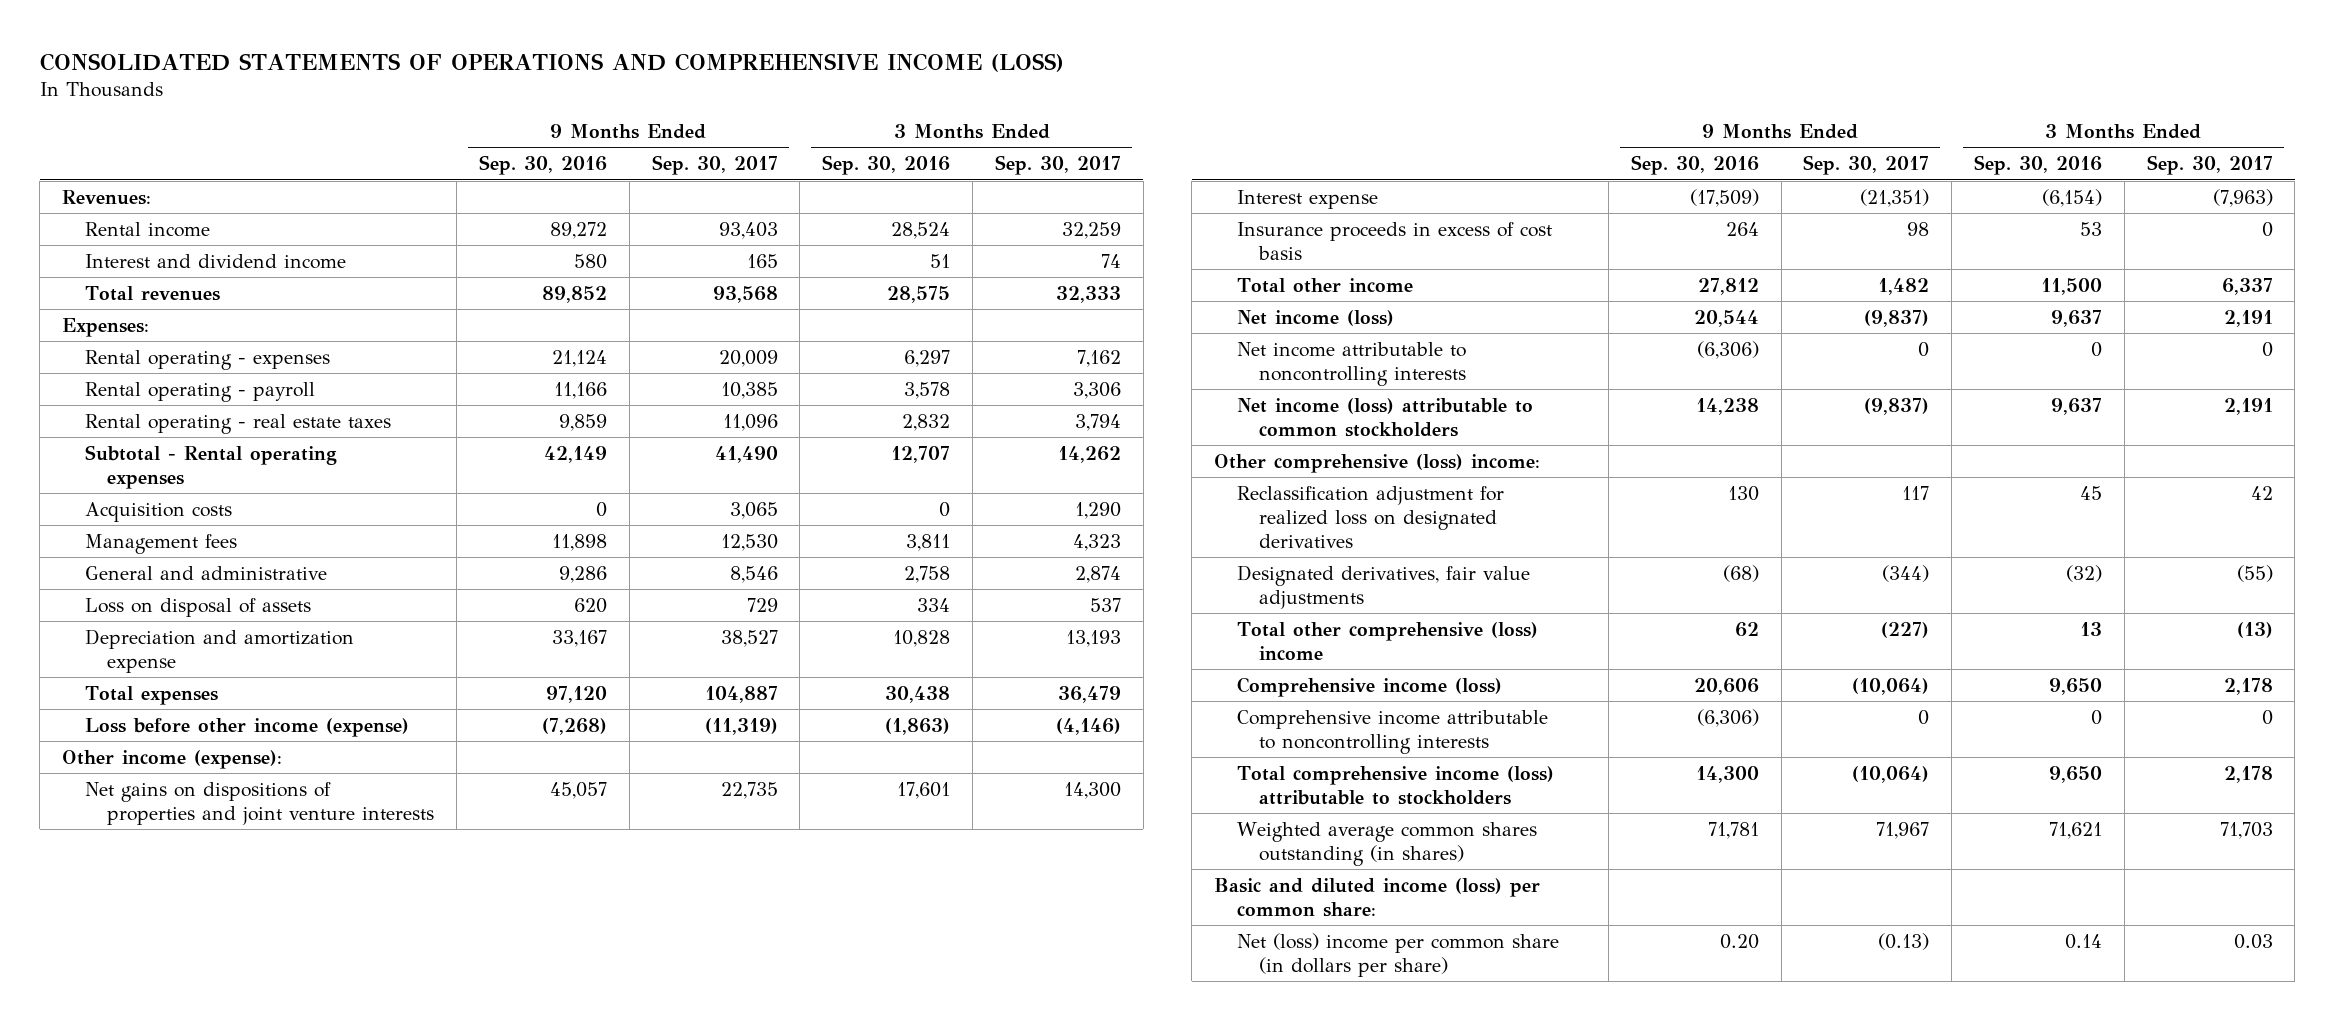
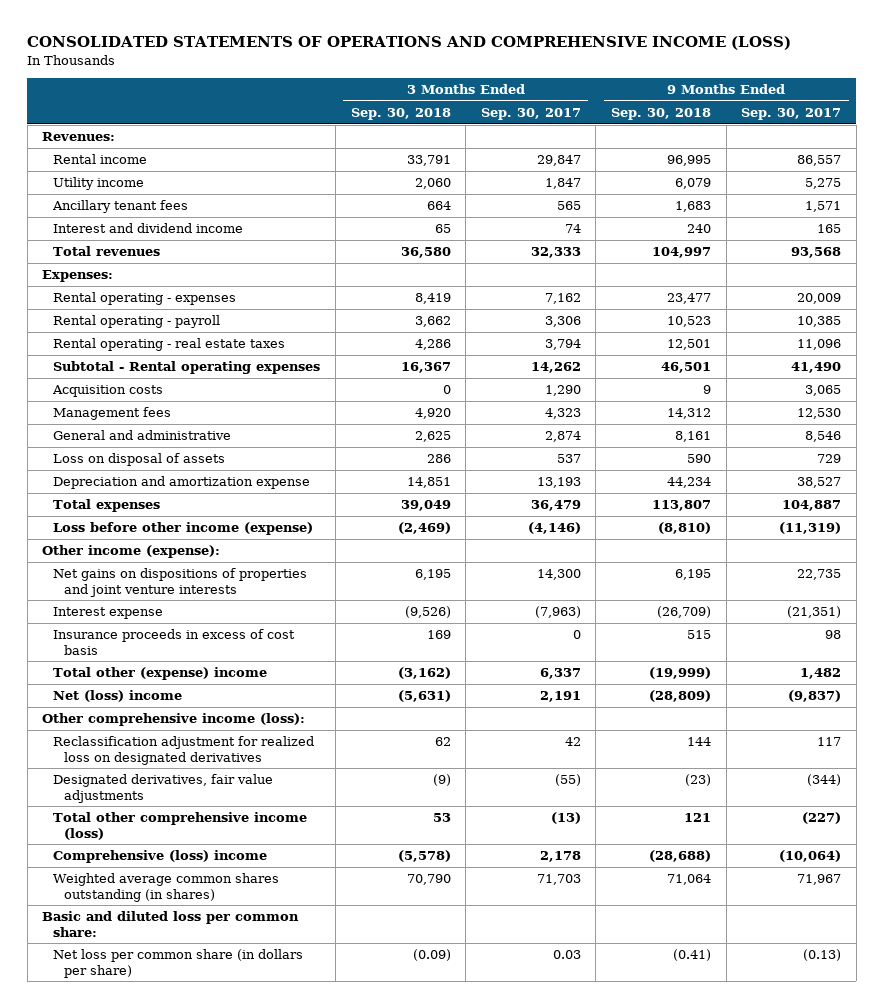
- | 9 Months Ended Sep. 30, 2016 | 9 Months Ended Sep. 30, 2017 | 3 Months Ended Sep. 30, 2016 | 3 Months Ended Sep. 30, 2017
+ | 3 Months Ended Sep. 30, 2018 | 3 Months Ended Sep. 30, 2017 | 9 Months Ended Sep. 30, 2018 | 9 Months Ended Sep. 30, 2017
- Rental income | 89,272 | 93,403 | 28,524 | 32,259
+ Rental income | 33,791 | 29,847 | 96,995 | 86,557
+ Utility income | 2,060 | 1,847 | 6,079 | 5,275
+ Ancillary tenant fees | 664 | 565 | 1,683 | 1,571
- Total other income | 27,812 | 1,482 | 11,500 | 6,337
- Net income (loss) | 20,544 | (9,837) | 9,637 | 2,191
- Net income attributable to noncontrolling interests | (6,306) | 0 | 0 | 0
- Net income (loss) attributable to common stockholders | 14,238 | (9,837) | 9,637 | 2,191
- Other comprehensive (loss) income:
+ Total other (expense) income | (3,162) | 6,337 | (19,999) | 1,482
+ Net (loss) income | (5,631) | 2,191 | (28,809) | (9,837)
+ Other comprehensive income (loss):
- Total other comprehensive (loss) income | 62 | (227) | 13 | (13)
- Comprehensive income (loss) | 20,606 | (10,064) | 9,650 | 2,178
- Comprehensive income attributable to noncontrolling interests | (6,306) | 0 | 0 | 0
- Total comprehensive income (loss) attributable to stockholders | 14,300 | (10,064) | 9,650 | 2,178
+ Total other comprehensive income (loss) | 53 | (13) | 121 | (227)
+ Comprehensive (loss) income | (5,578) | 2,178 | (28,688) | (10,064)
- Basic and diluted income (loss) per common share:
- Net (loss) income per common share (in dollars per share) | 0.20 | (0.13) | 0.14 | 0.03
+ Basic and diluted loss per common share:
+ Net loss per common share (in dollars per share) | (0.09) | 0.03 | (0.41) | (0.13)

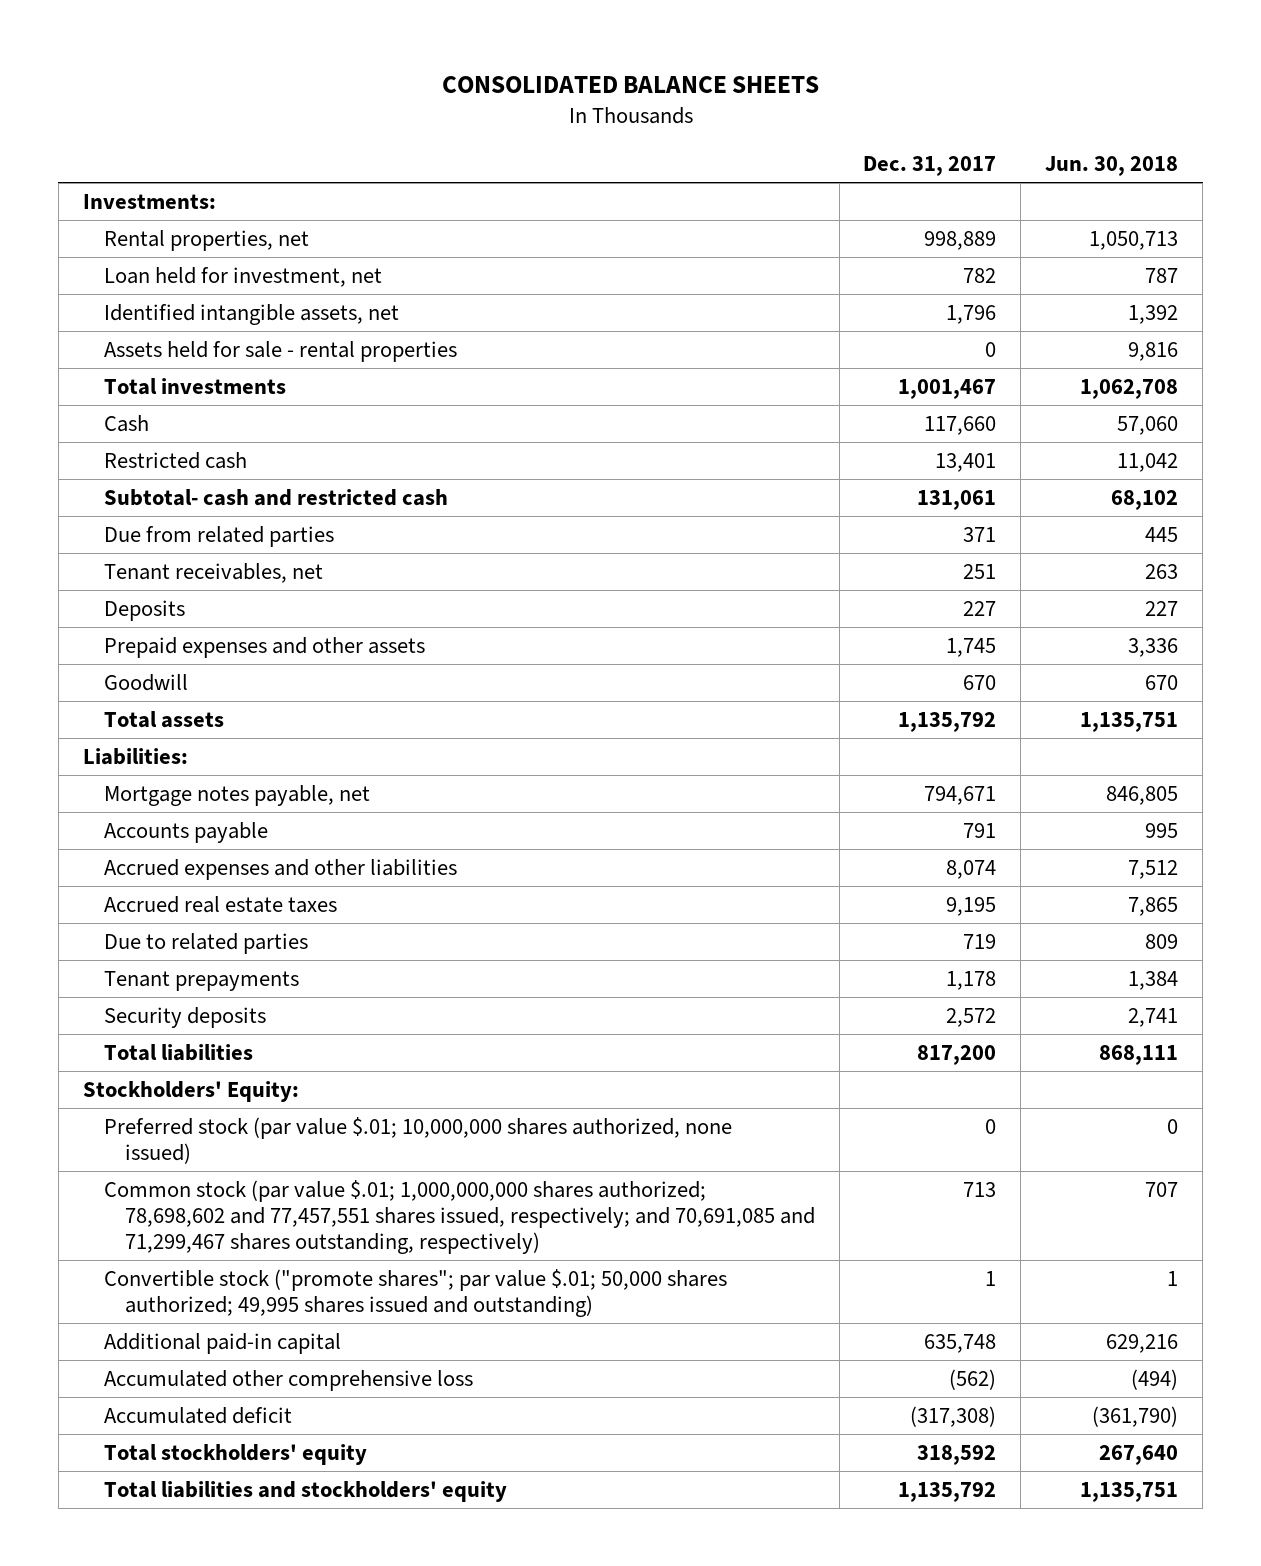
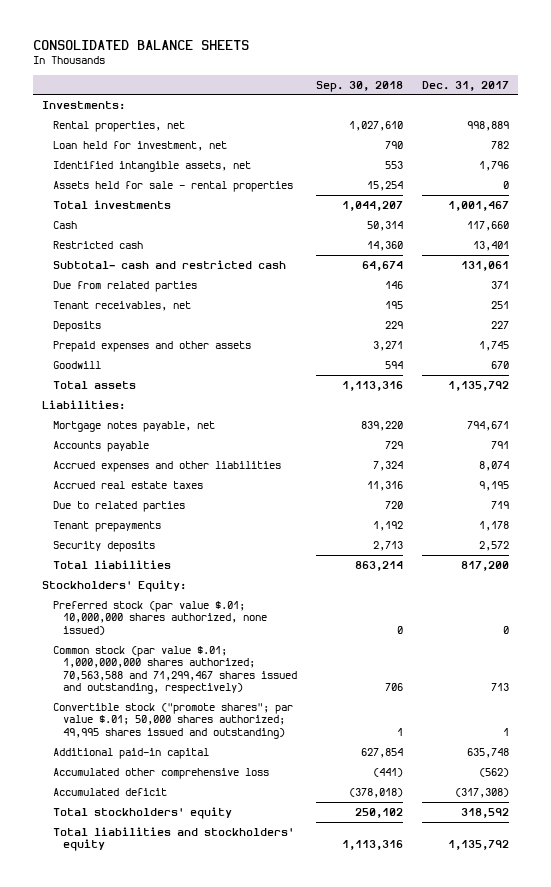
- | Dec. 31, 2017 | Jun. 30, 2018
+ | Sep. 30, 2018 | Dec. 31, 2017
- Common stock (par value $.01; 1,000,000,000 shares authorized; 78,698,602 and 77,457,551 shares issued, respectively; and 70,691,085 and 71,299,467 shares outstanding, respectively) | 713 | 707
+ Common stock (par value $.01; 1,000,000,000 shares authorized; 70,563,588 and 71,299,467 shares issued and outstanding, respectively) | 706 | 713

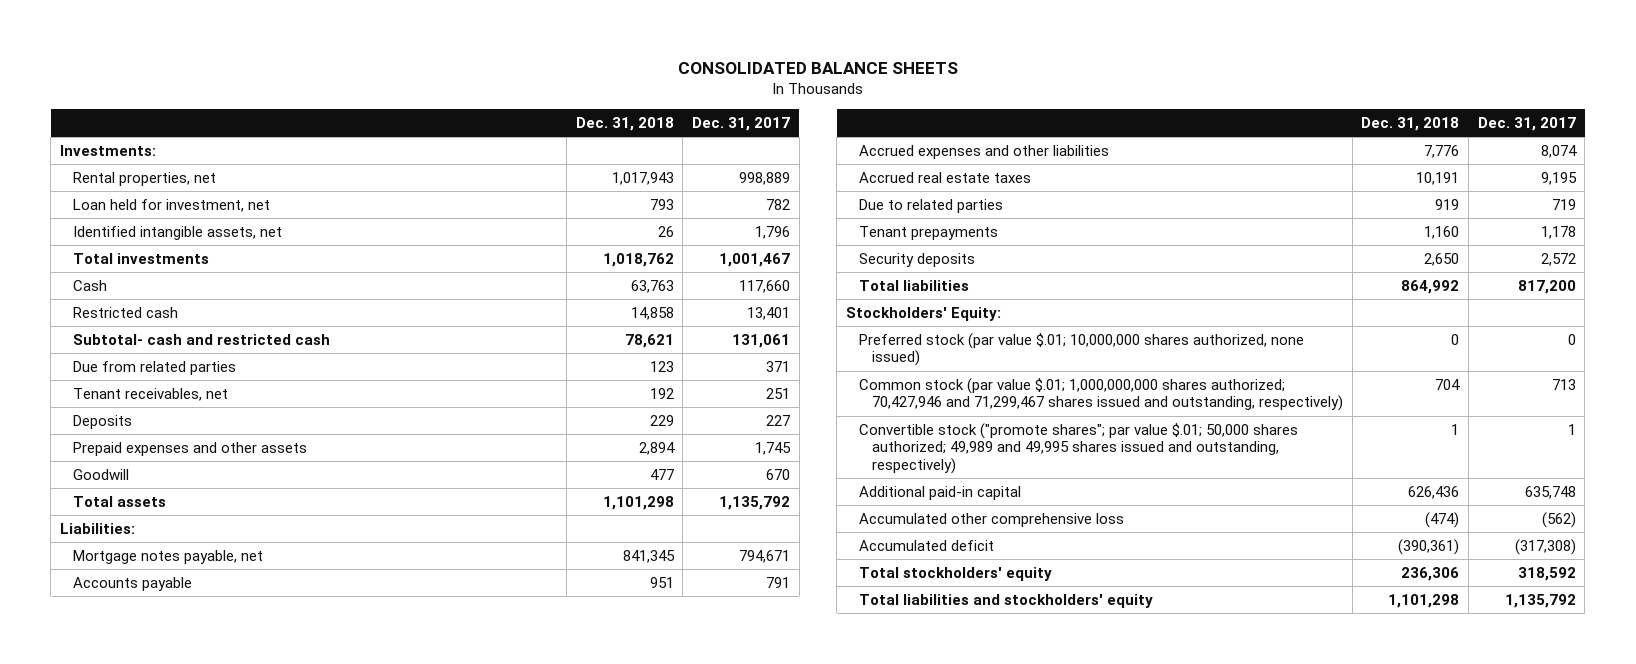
- | Sep. 30, 2018 | Dec. 31, 2017
+ | Dec. 31, 2018 | Dec. 31, 2017
- Assets held for sale - rental properties | 15,254 | 0
- Common stock (par value $.01; 1,000,000,000 shares authorized; 70,563,588 and 71,299,467 shares issued and outstanding, respectively) | 706 | 713
- Convertible stock ("promote shares"; par value $.01; 50,000 shares authorized; 49,995 shares issued and outstanding) | 1 | 1
+ Common stock (par value $.01; 1,000,000,000 shares authorized; 70,427,946 and 71,299,467 shares issued and outstanding, respectively) | 704 | 713
+ Convertible stock ("promote shares"; par value $.01; 50,000 shares authorized; 49,989 and 49,995 shares issued and outstanding, respectively) | 1 | 1

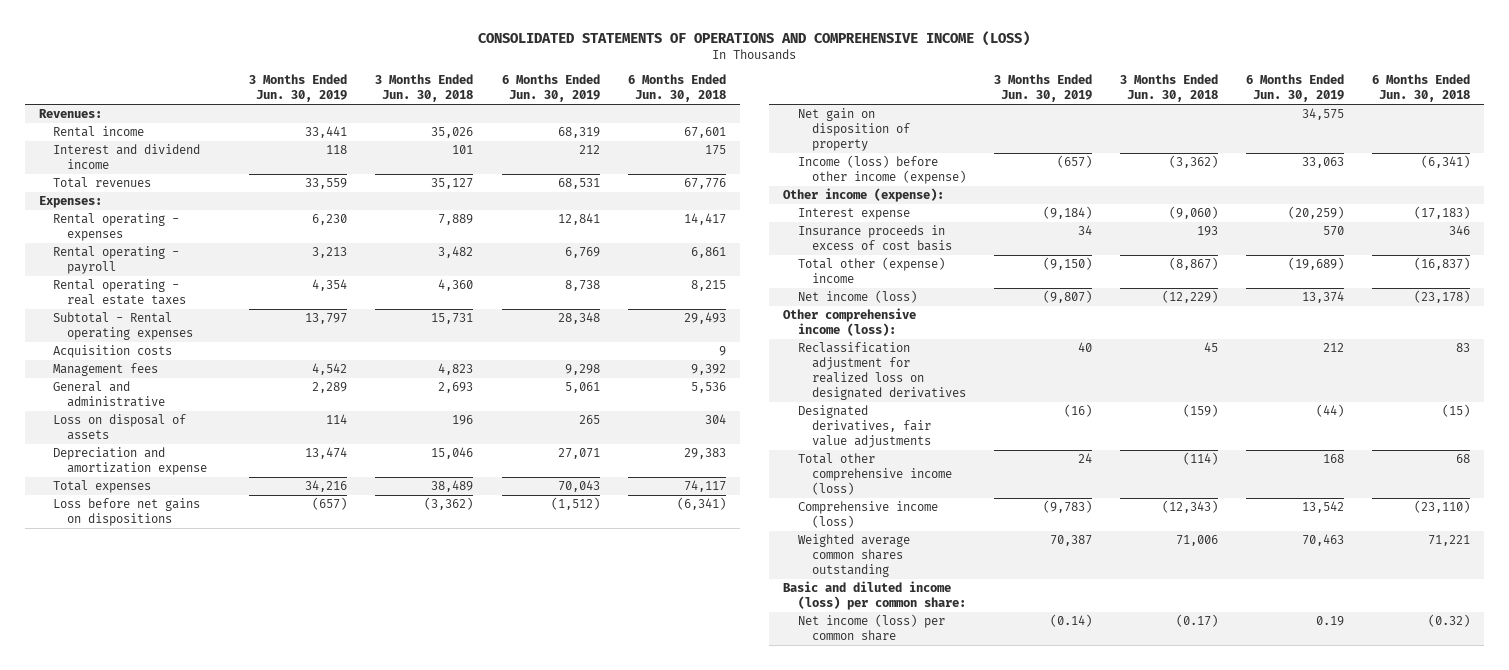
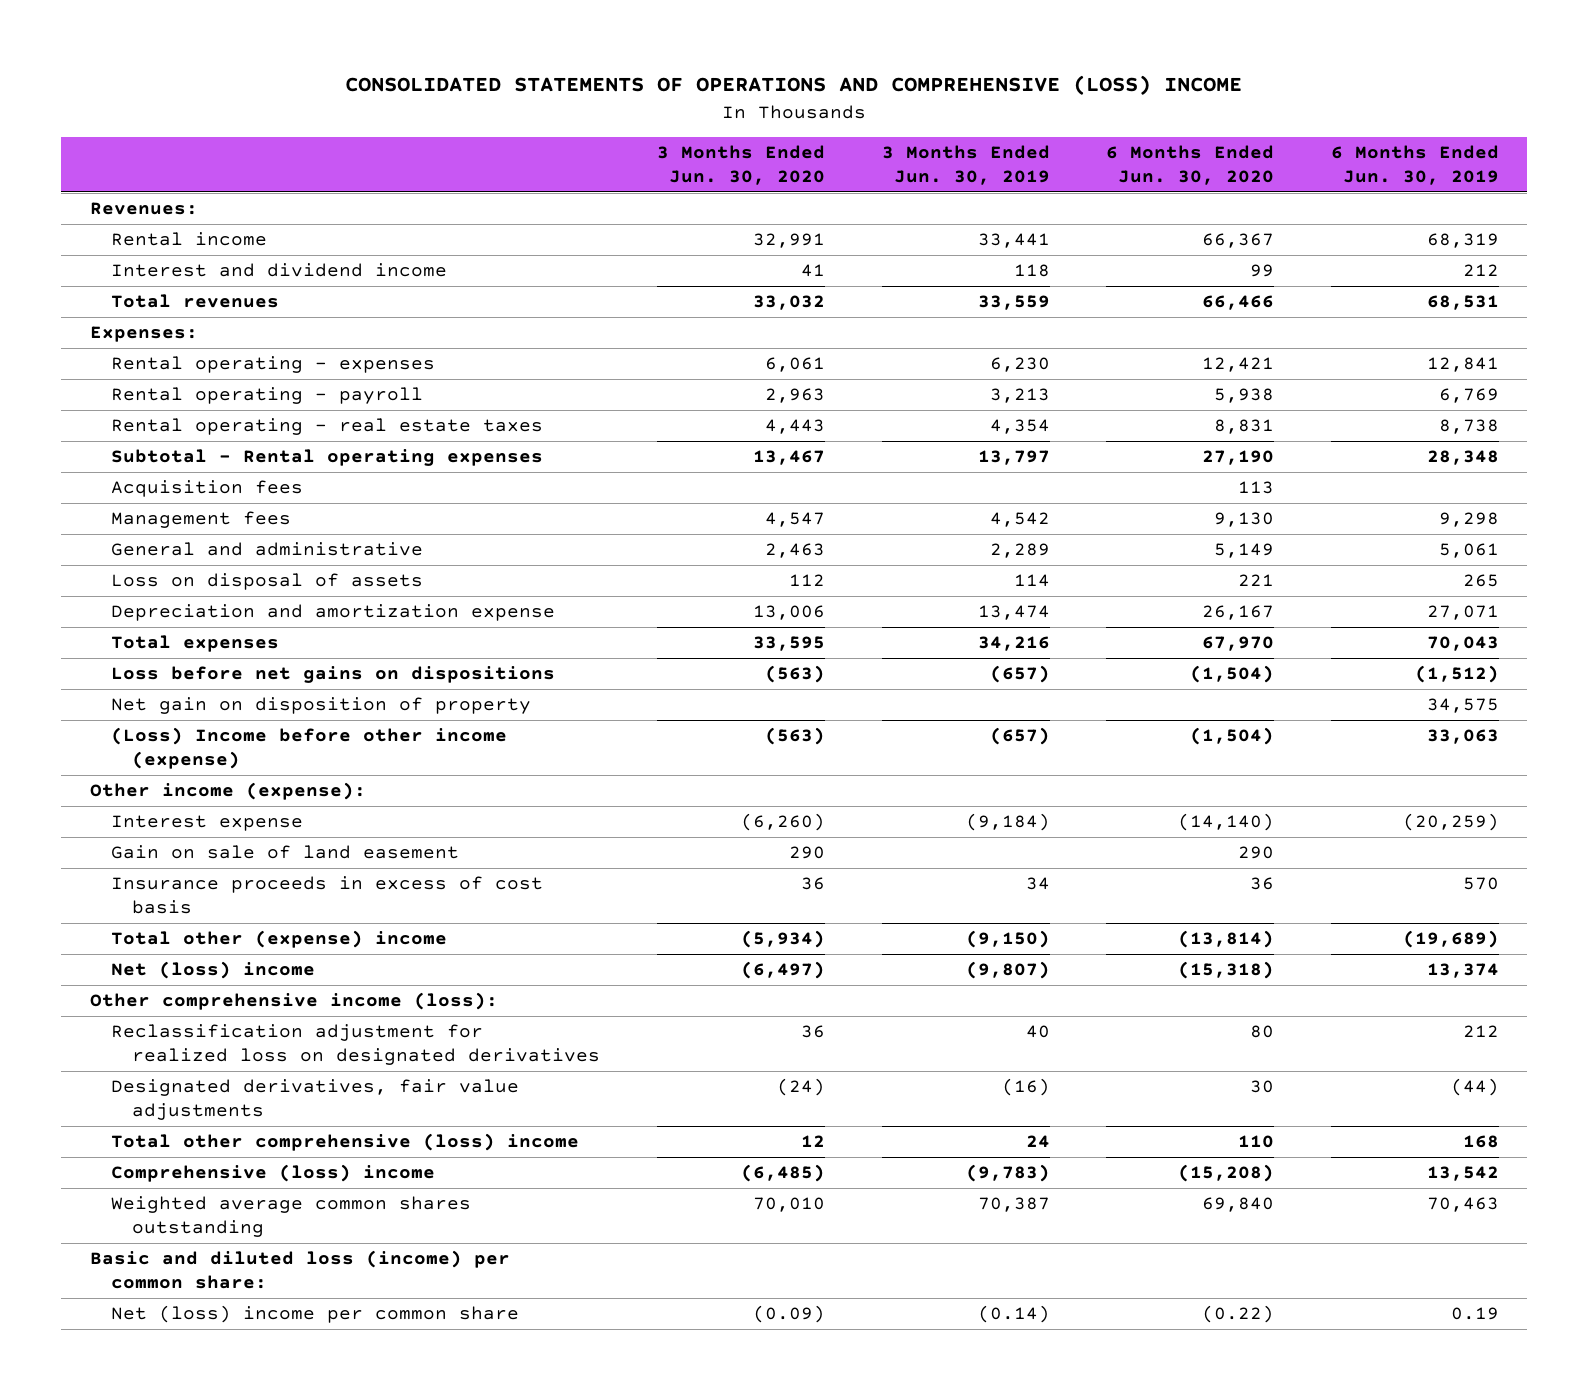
- CONSOLIDATED STATEMENTS OF OPERATIONS AND COMPREHENSIVE INCOME (LOSS)
+ CONSOLIDATED STATEMENTS OF OPERATIONS AND COMPREHENSIVE (LOSS) INCOME
- | 3 Months Ended Jun. 30, 2019 | 3 Months Ended Jun. 30, 2018 | 6 Months Ended Jun. 30, 2019 | 6 Months Ended Jun. 30, 2018
+ | 3 Months Ended Jun. 30, 2020 | 3 Months Ended Jun. 30, 2019 | 6 Months Ended Jun. 30, 2020 | 6 Months Ended Jun. 30, 2019
- Acquisition costs | | | | 9
+ Acquisition fees | | | 113 |
- Income (loss) before other income (expense) | (657) | (3,362) | 33,063 | (6,341)
+ (Loss) Income before other income (expense) | (563) | (657) | (1,504) | 33,063
+ Gain on sale of land easement | 290 | | 290 |
- Net income (loss) | (9,807) | (12,229) | 13,374 | (23,178)
+ Net (loss) income | (6,497) | (9,807) | (15,318) | 13,374
- Total other comprehensive income (loss) | 24 | (114) | 168 | 68
- Comprehensive income (loss) | (9,783) | (12,343) | 13,542 | (23,110)
+ Total other comprehensive (loss) income | 12 | 24 | 110 | 168
+ Comprehensive (loss) income | (6,485) | (9,783) | (15,208) | 13,542
- Basic and diluted income (loss) per common share:
- Net income (loss) per common share | (0.14) | (0.17) | 0.19 | (0.32)
+ Basic and diluted loss (income) per common share:
+ Net (loss) income per common share | (0.09) | (0.14) | (0.22) | 0.19

